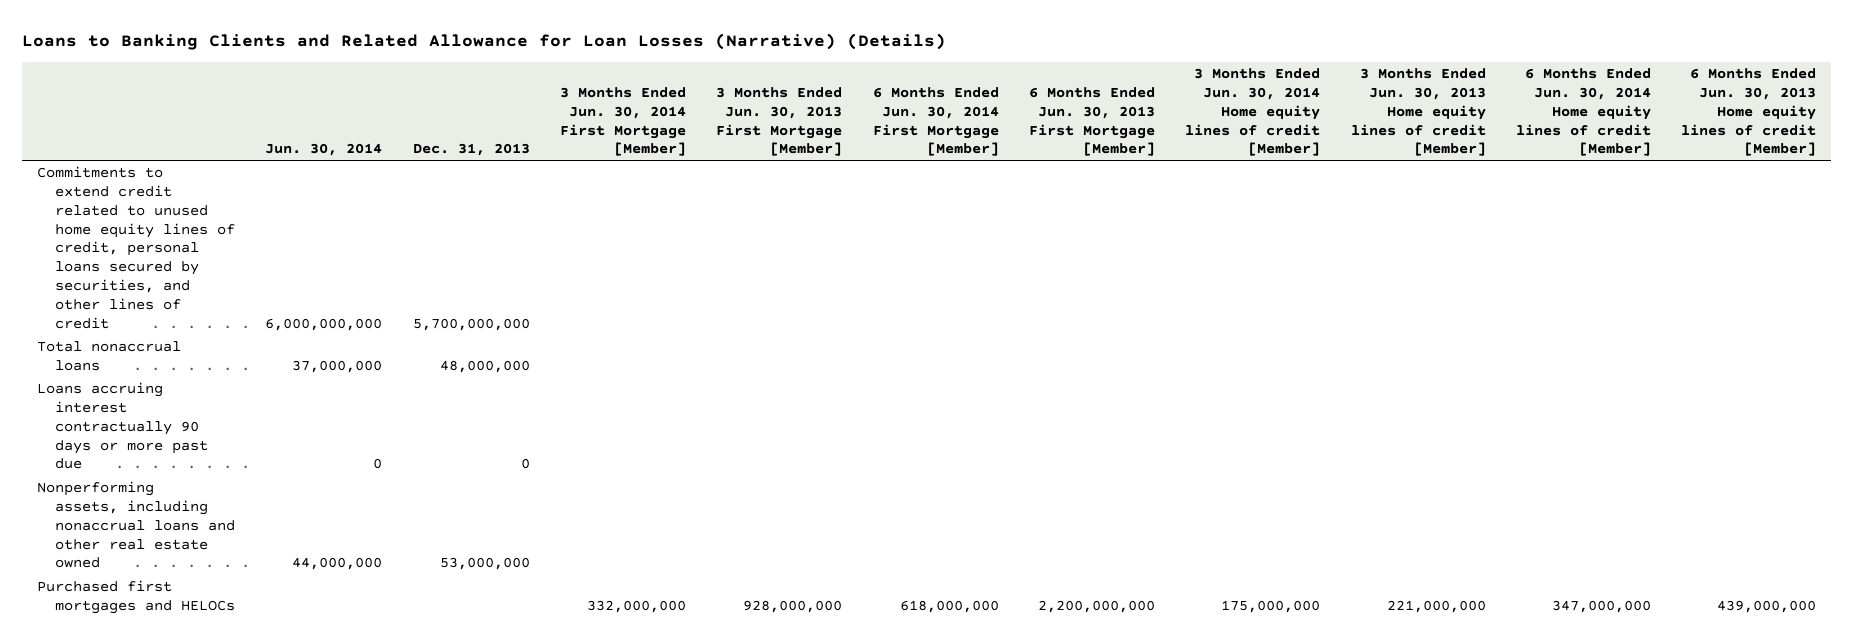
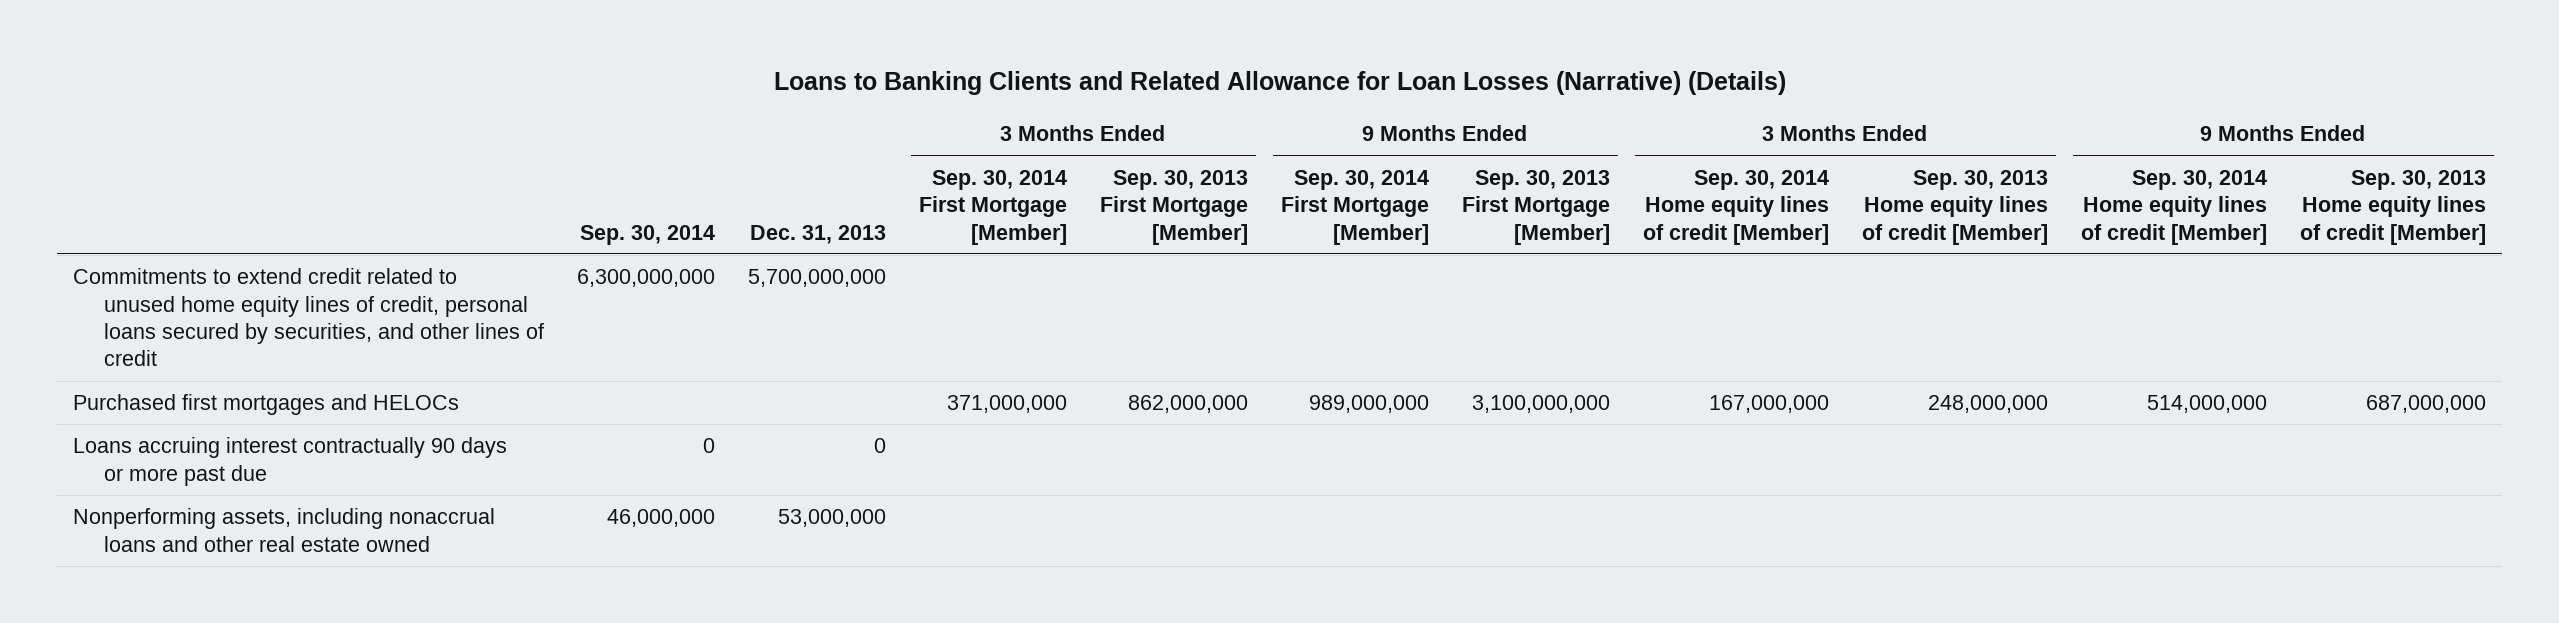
- | Jun. 30, 2014 | Dec. 31, 2013 | 3 Months Ended Jun. 30, 2014 First Mortgage [Member] | 3 Months Ended Jun. 30, 2013 First Mortgage [Member] | 6 Months Ended Jun. 30, 2014 First Mortgage [Member] | 6 Months Ended Jun. 30, 2013 First Mortgage [Member] | 3 Months Ended Jun. 30, 2014 Home equity lines of credit [Member] | 3 Months Ended Jun. 30, 2013 Home equity lines of credit [Member] | 6 Months Ended Jun. 30, 2014 Home equity lines of credit [Member] | 6 Months Ended Jun. 30, 2013 Home equity lines of credit [Member]
+ | Sep. 30, 2014 | Dec. 31, 2013 | 3 Months Ended Sep. 30, 2014 First Mortgage [Member] | 3 Months Ended Sep. 30, 2013 First Mortgage [Member] | 9 Months Ended Sep. 30, 2014 First Mortgage [Member] | 9 Months Ended Sep. 30, 2013 First Mortgage [Member] | 3 Months Ended Sep. 30, 2014 Home equity lines of credit [Member] | 3 Months Ended Sep. 30, 2013 Home equity lines of credit [Member] | 9 Months Ended Sep. 30, 2014 Home equity lines of credit [Member] | 9 Months Ended Sep. 30, 2013 Home equity lines of credit [Member]
- Total nonaccrual loans | 37,000,000 | 48,000,000 | | | | | | | |
moved up: Purchased first mortgages and HELOCs | | | 371,000,000 | 862,000,000 | 989,000,000 | 3,100,000,000 | 167,000,000 | 248,000,000 | 514,000,000 | 687,000,000

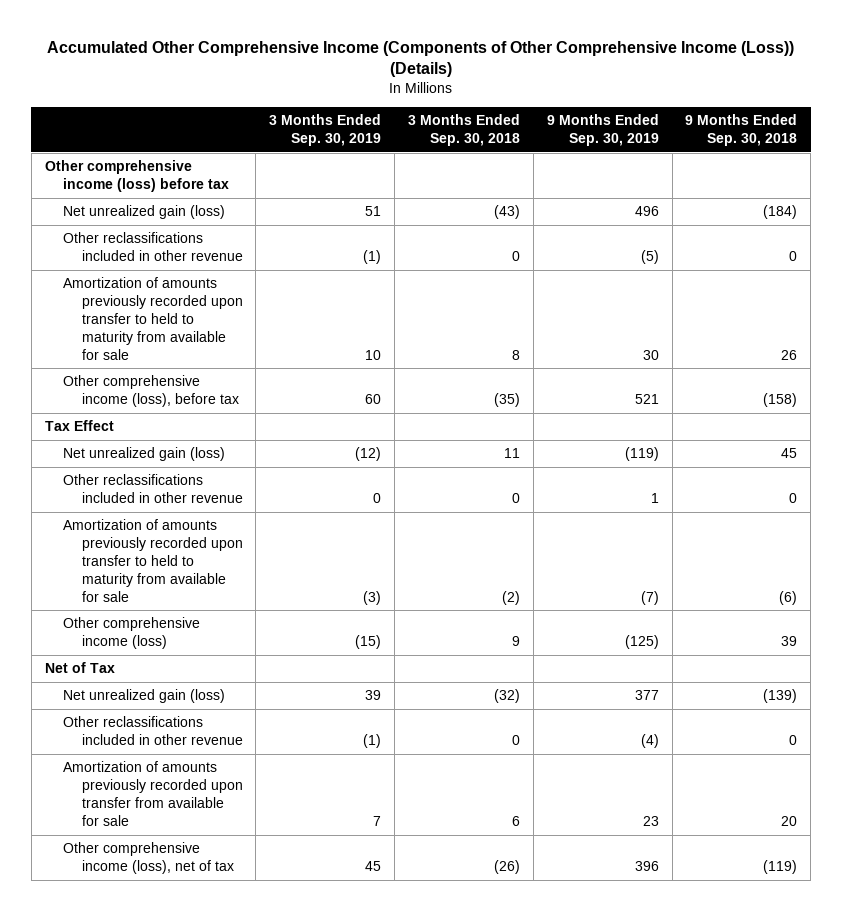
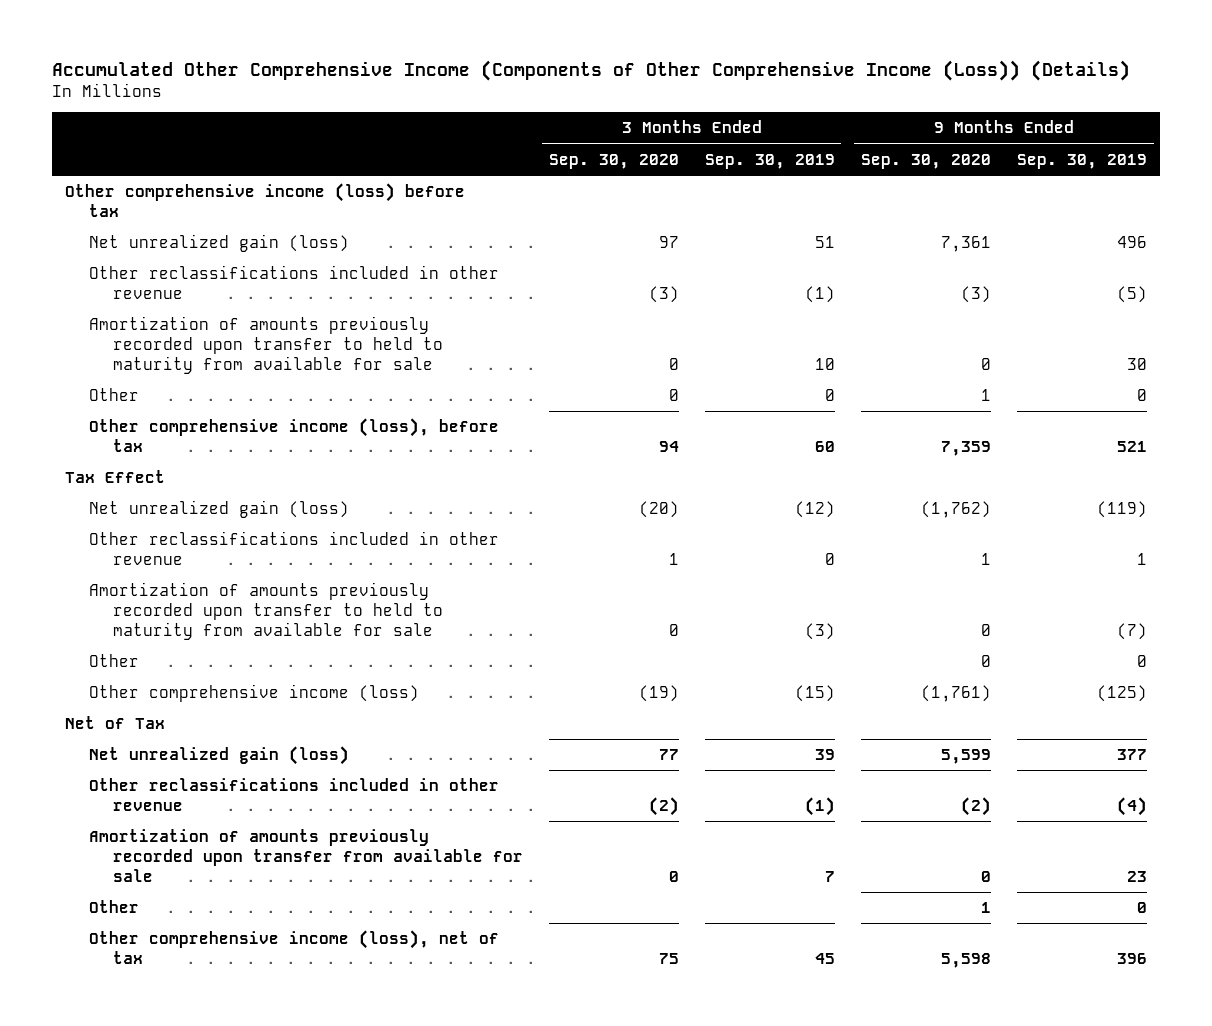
- | 3 Months Ended Sep. 30, 2019 | 3 Months Ended Sep. 30, 2018 | 9 Months Ended Sep. 30, 2019 | 9 Months Ended Sep. 30, 2018
+ | 3 Months Ended Sep. 30, 2020 | 3 Months Ended Sep. 30, 2019 | 9 Months Ended Sep. 30, 2020 | 9 Months Ended Sep. 30, 2019
+ Other | 0 | 0 | 1 | 0
+ Other | | | 0 | 0
+ Other | | | 1 | 0

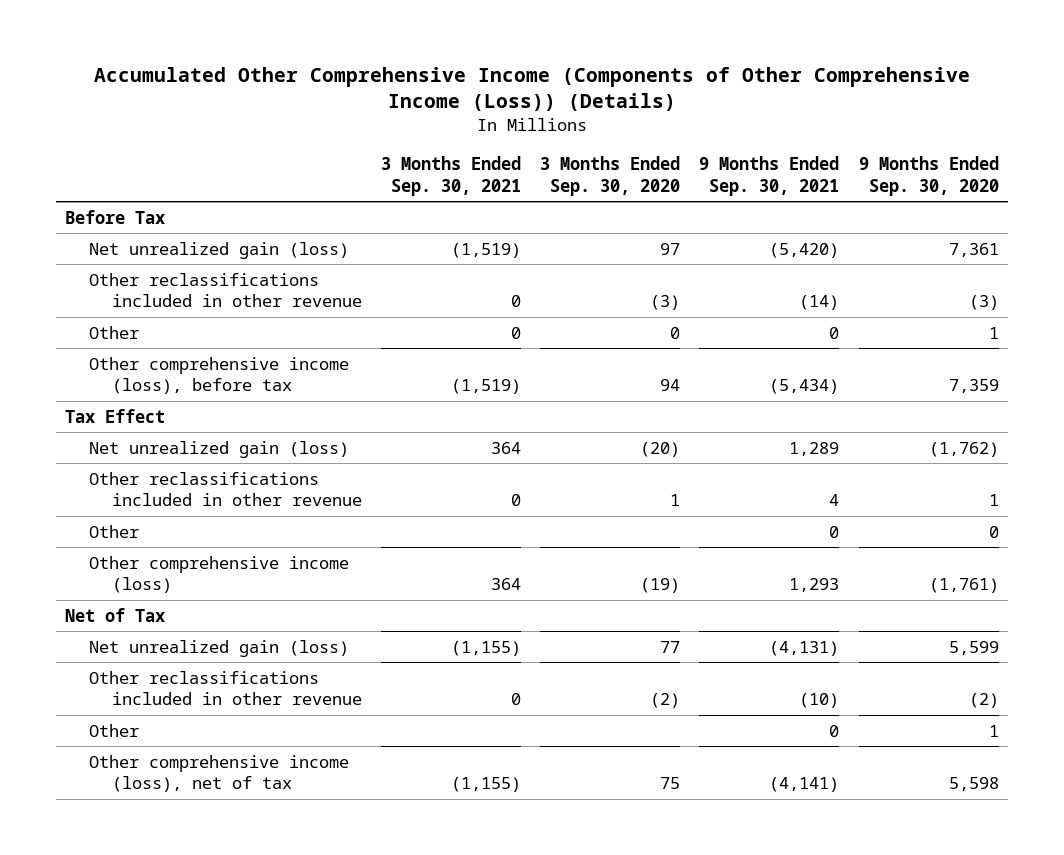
- | 3 Months Ended Sep. 30, 2020 | 3 Months Ended Sep. 30, 2019 | 9 Months Ended Sep. 30, 2020 | 9 Months Ended Sep. 30, 2019
+ | 3 Months Ended Sep. 30, 2021 | 3 Months Ended Sep. 30, 2020 | 9 Months Ended Sep. 30, 2021 | 9 Months Ended Sep. 30, 2020
- Other comprehensive income (loss) before tax
+ Before Tax
- Amortization of amounts previously recorded upon transfer to held to maturity from available for sale | 0 | 10 | 0 | 30
- Amortization of amounts previously recorded upon transfer to held to maturity from available for sale | 0 | (3) | 0 | (7)
- Amortization of amounts previously recorded upon transfer from available for sale | 0 | 7 | 0 | 23

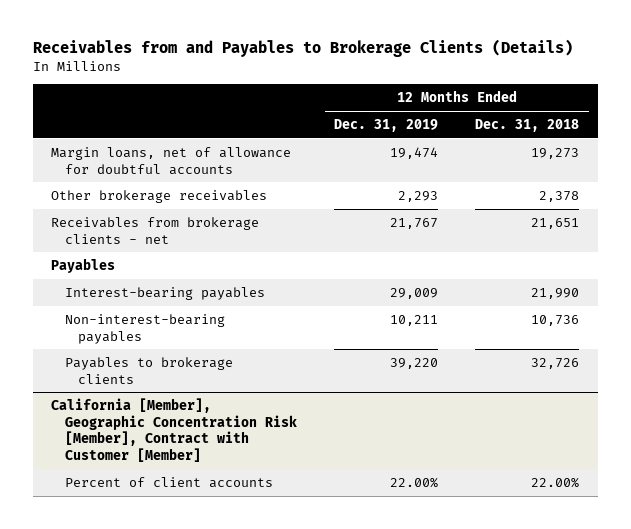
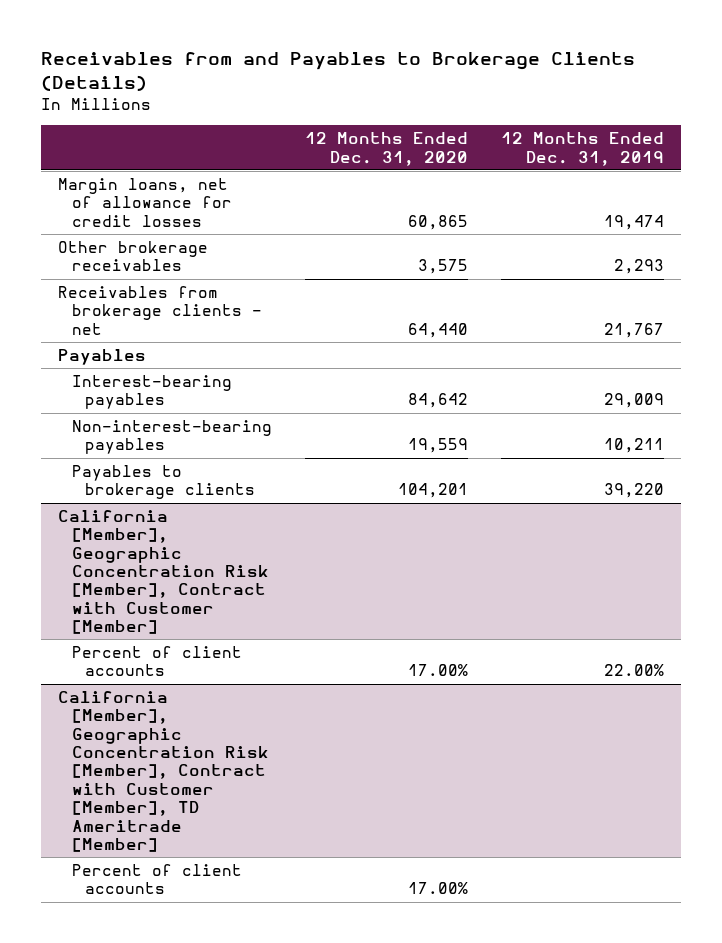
- | 12 Months Ended Dec. 31, 2019 | 12 Months Ended Dec. 31, 2018
+ | 12 Months Ended Dec. 31, 2020 | 12 Months Ended Dec. 31, 2019
- Margin loans, net of allowance for doubtful accounts | 19,474 | 19,273
+ Margin loans, net of allowance for credit losses | 60,865 | 19,474
+ California [Member], Geographic Concentration Risk [Member], Contract with Customer [Member], TD Ameritrade [Member]
+ Percent of client accounts | 17.00% |

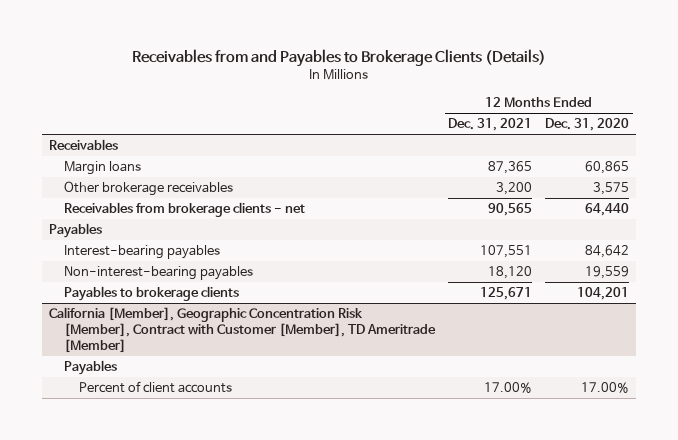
- | 12 Months Ended Dec. 31, 2020 | 12 Months Ended Dec. 31, 2019
+ | 12 Months Ended Dec. 31, 2021 | 12 Months Ended Dec. 31, 2020
- Margin loans, net of allowance for credit losses | 60,865 | 19,474
+ Receivables
+ Margin loans | 87,365 | 60,865
- California [Member], Geographic Concentration Risk [Member], Contract with Customer [Member]
- Percent of client accounts | 17.00% | 22.00%
@ California [Member], Geographic Concentration Risk [Member], Contract with Customer [Member], TD Ameritrade [Member]
+ Payables

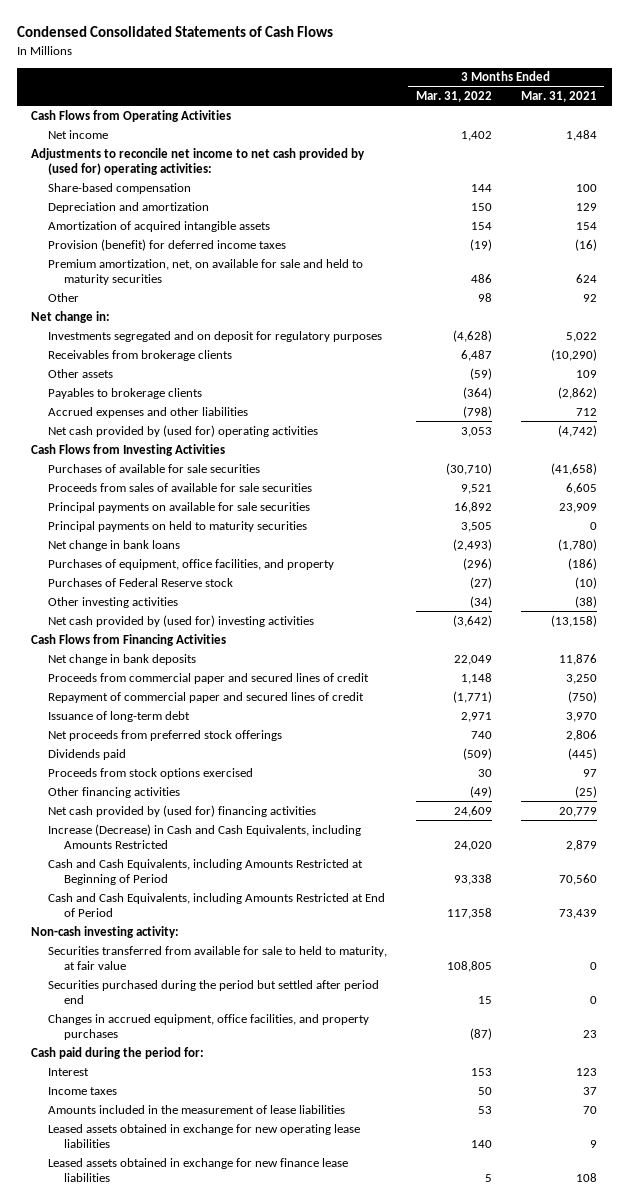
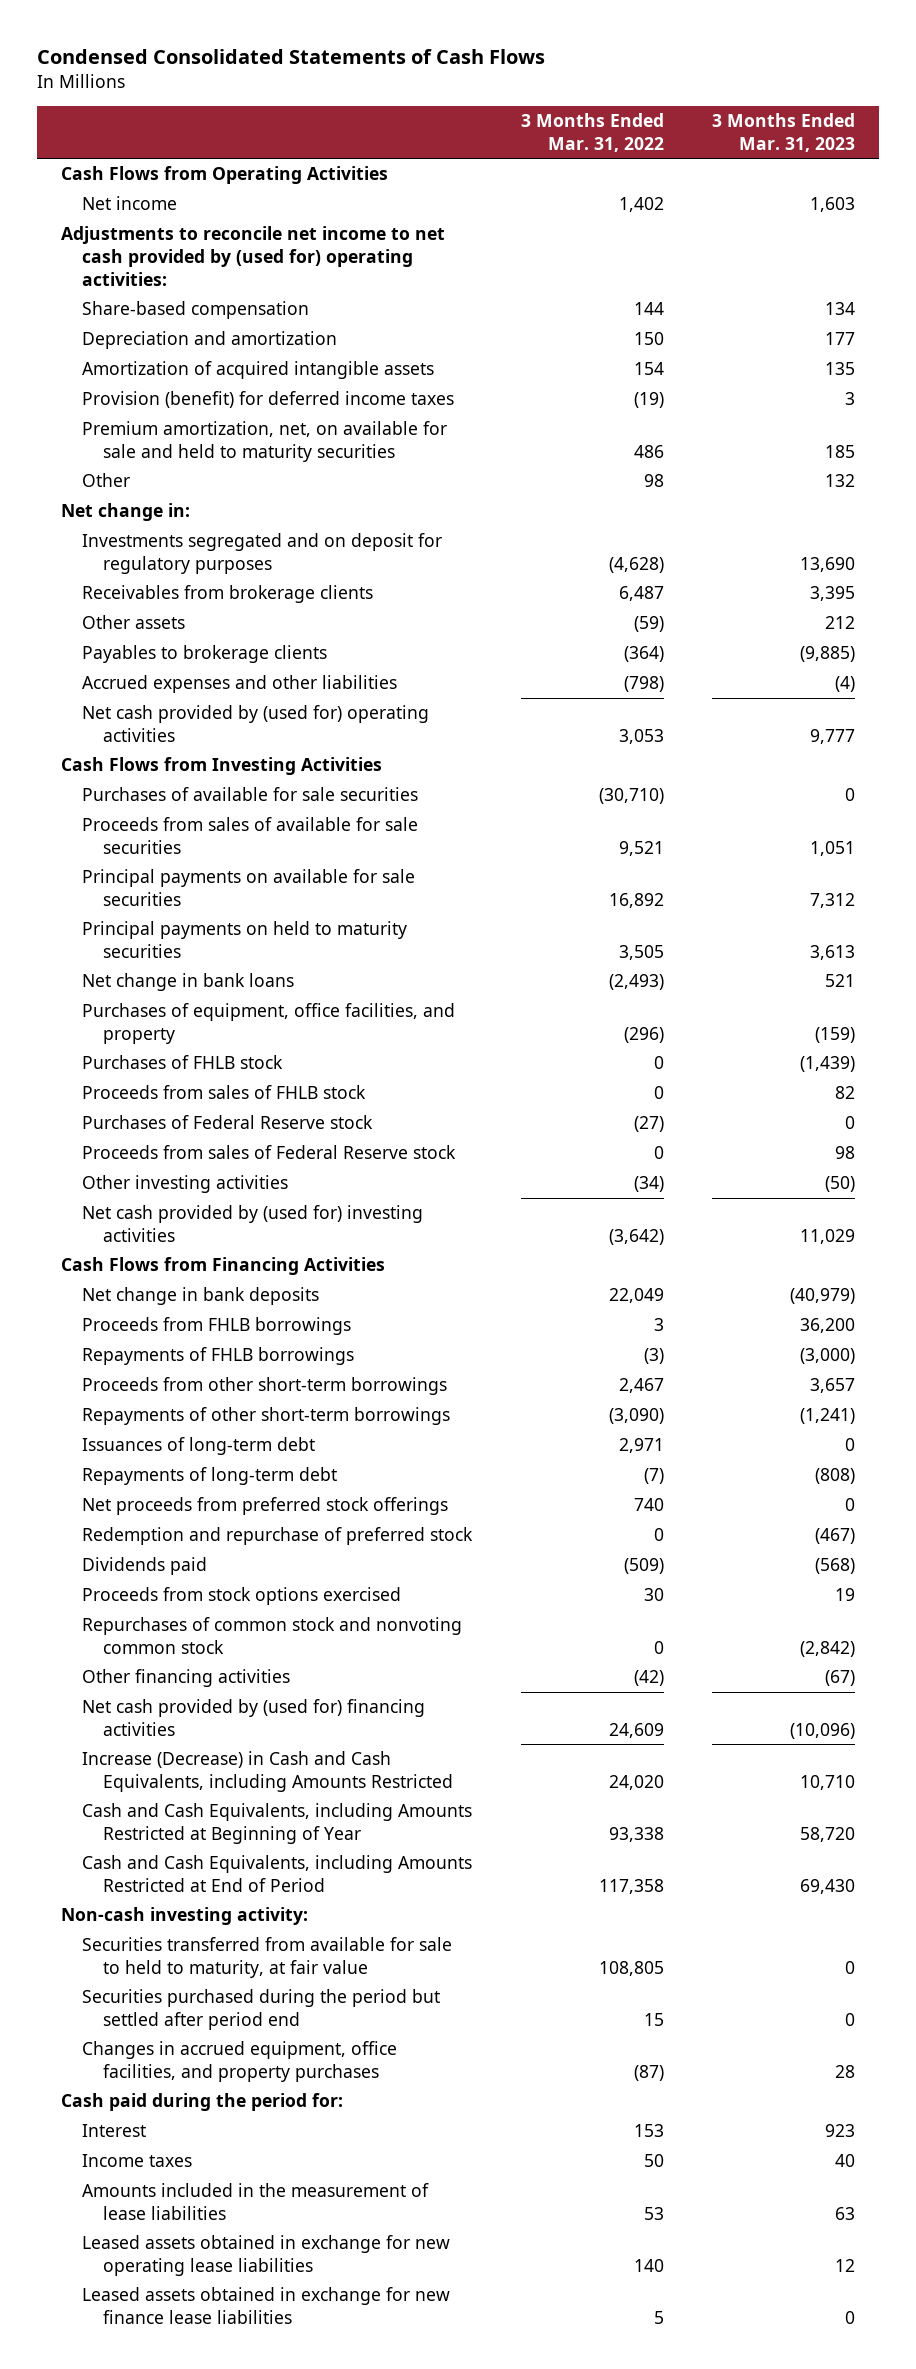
- | 3 Months Ended Mar. 31, 2022 | 3 Months Ended Mar. 31, 2021
+ | 3 Months Ended Mar. 31, 2022 | 3 Months Ended Mar. 31, 2023
+ Purchases of FHLB stock | 0 | (1,439)
+ Proceeds from sales of FHLB stock | 0 | 82
+ Proceeds from sales of Federal Reserve stock | 0 | 98
- Proceeds from commercial paper and secured lines of credit | 1,148 | 3,250
- Repayment of commercial paper and secured lines of credit | (1,771) | (750)
- Issuance of long-term debt | 2,971 | 3,970
+ Proceeds from FHLB borrowings | 3 | 36,200
+ Repayments of FHLB borrowings | (3) | (3,000)
+ Proceeds from other short-term borrowings | 2,467 | 3,657
+ Repayments of other short-term borrowings | (3,090) | (1,241)
+ Issuances of long-term debt | 2,971 | 0
+ Repayments of long-term debt | (7) | (808)
+ Redemption and repurchase of preferred stock | 0 | (467)
- Other financing activities | (49) | (25)
+ Repurchases of common stock and nonvoting common stock | 0 | (2,842)
+ Other financing activities | (42) | (67)
- Cash and Cash Equivalents, including Amounts Restricted at Beginning of Period | 93,338 | 70,560
+ Cash and Cash Equivalents, including Amounts Restricted at Beginning of Year | 93,338 | 58,720

